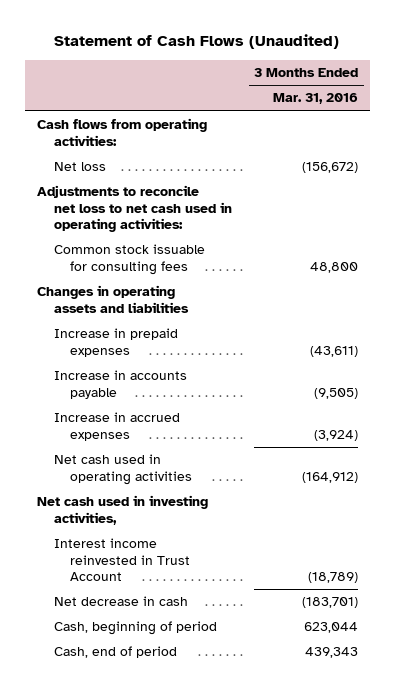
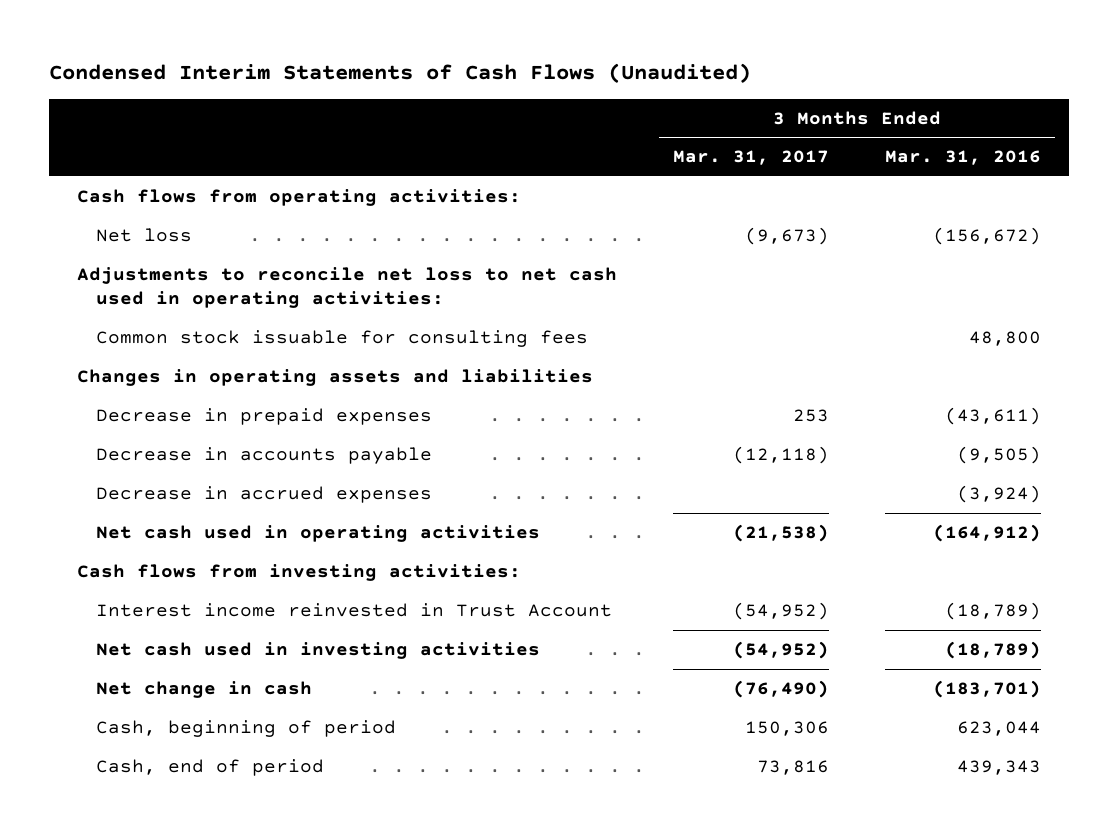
- Statement of Cash Flows (Unaudited)
+ Condensed Interim Statements of Cash Flows (Unaudited)
- | 3 Months Ended Mar. 31, 2016
+ | 3 Months Ended Mar. 31, 2017 | 3 Months Ended Mar. 31, 2016
- Increase in prepaid expenses | (43,611)
- Increase in accounts payable | (9,505)
- Increase in accrued expenses | (3,924)
+ Decrease in prepaid expenses | 253 | (43,611)
+ Decrease in accounts payable | (12,118) | (9,505)
+ Decrease in accrued expenses | | (3,924)
- Net cash used in investing activities,
+ Cash flows from investing activities:
- Net decrease in cash | (183,701)
+ Net cash used in investing activities | (54,952) | (18,789)
+ Net change in cash | (76,490) | (183,701)

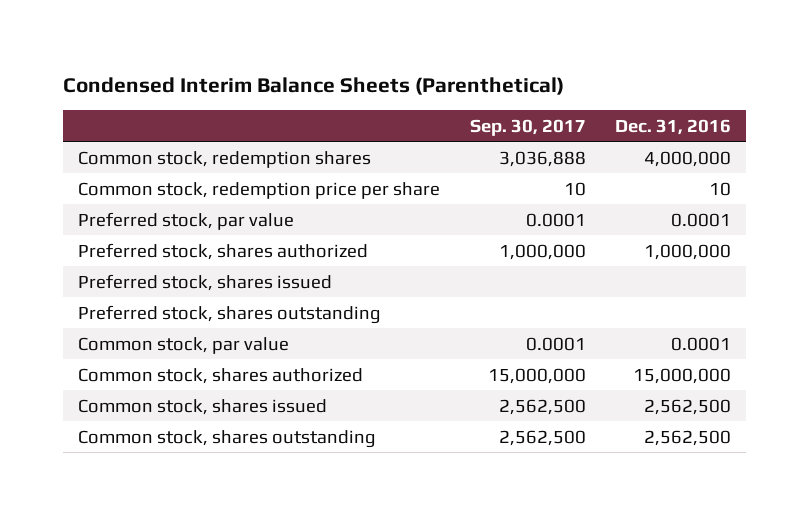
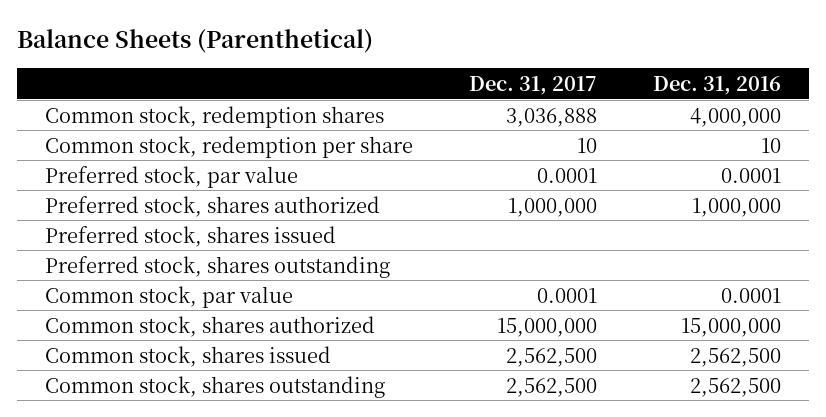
- Condensed Interim Balance Sheets (Parenthetical)
+ Balance Sheets (Parenthetical)
- | Sep. 30, 2017 | Dec. 31, 2016
+ | Dec. 31, 2017 | Dec. 31, 2016
- Common stock, redemption price per share | 10 | 10
+ Common stock, redemption per share | 10 | 10

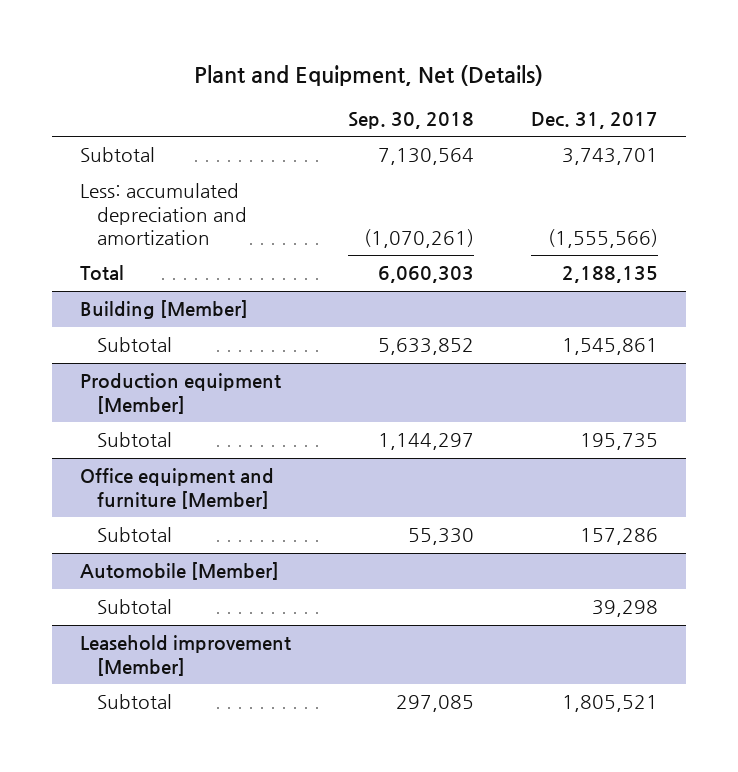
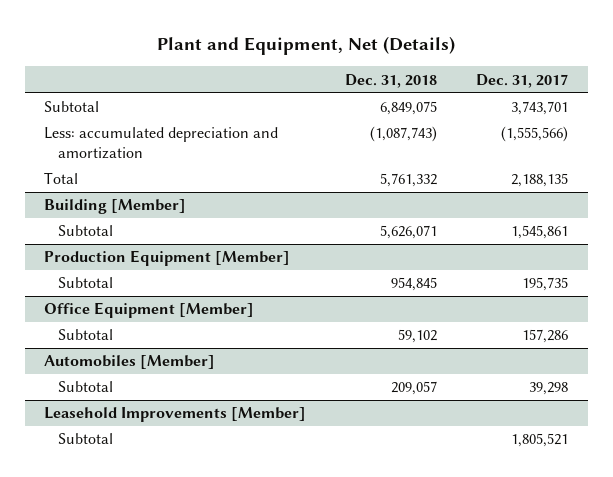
- | Sep. 30, 2018 | Dec. 31, 2017
+ | Dec. 31, 2018 | Dec. 31, 2017
- Production equipment [Member]
+ Production Equipment [Member]
- Office equipment and furniture [Member]
+ Office Equipment [Member]
- Automobile [Member]
+ Automobiles [Member]
- Leasehold improvement [Member]
+ Leasehold Improvements [Member]

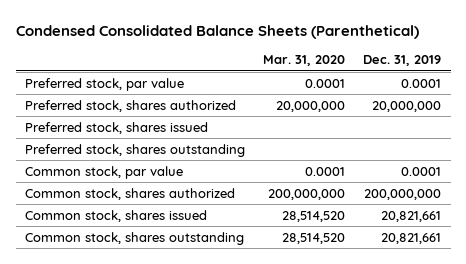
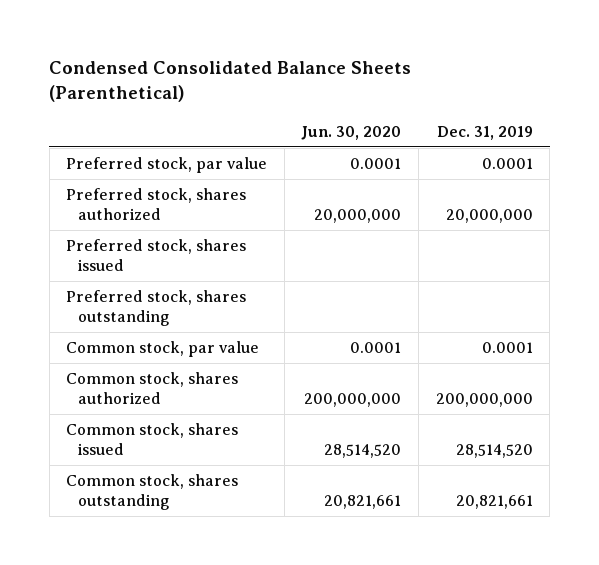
- | Mar. 31, 2020 | Dec. 31, 2019
+ | Jun. 30, 2020 | Dec. 31, 2019
- Common stock, shares issued | 28,514,520 | 20,821,661
+ Common stock, shares issued | 28,514,520 | 28,514,520

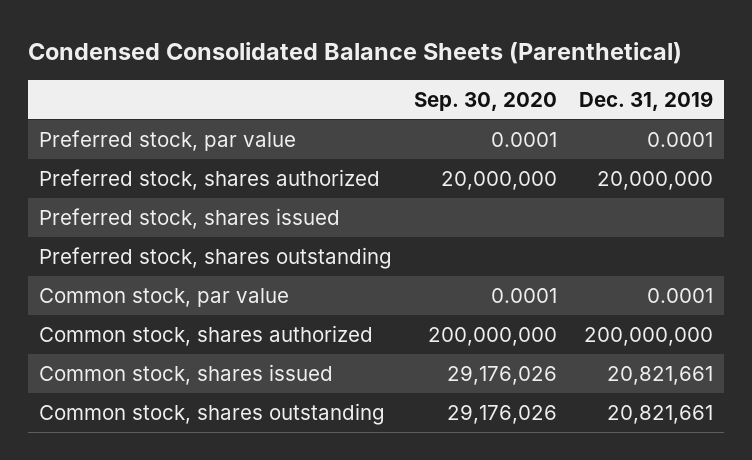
- | Jun. 30, 2020 | Dec. 31, 2019
+ | Sep. 30, 2020 | Dec. 31, 2019
- Common stock, shares issued | 28,514,520 | 28,514,520
+ Common stock, shares issued | 29,176,026 | 20,821,661

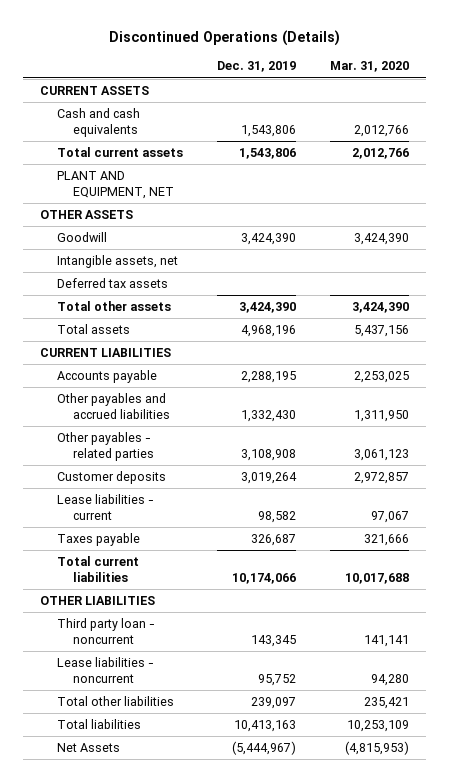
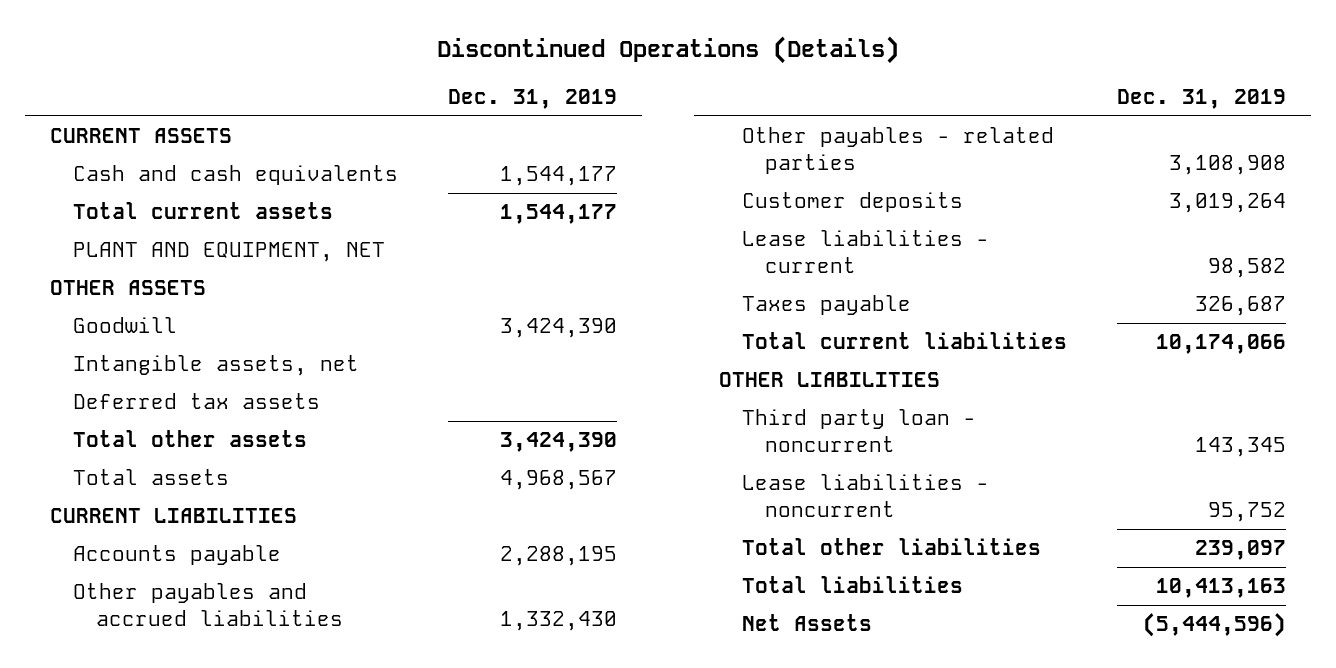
- | Dec. 31, 2019 | Mar. 31, 2020
+ | Dec. 31, 2019
- Cash and cash equivalents | 1,543,806 | 2,012,766
- Total current assets | 1,543,806 | 2,012,766
+ Cash and cash equivalents | 1,544,177
+ Total current assets | 1,544,177
- Total assets | 4,968,196 | 5,437,156
+ Total assets | 4,968,567
- Net Assets | (5,444,967) | (4,815,953)
+ Net Assets | (5,444,596)

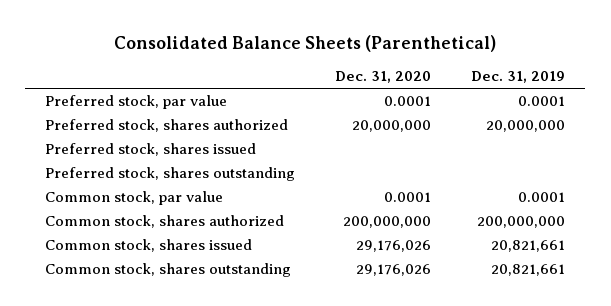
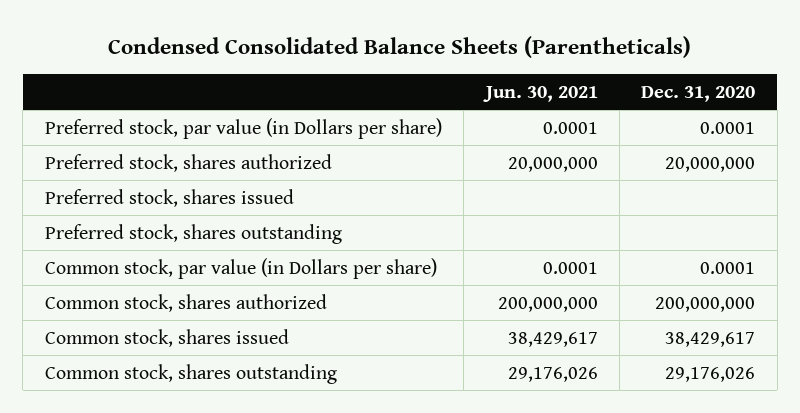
- Consolidated Balance Sheets (Parenthetical)
+ Condensed Consolidated Balance Sheets (Parentheticals)
- | Dec. 31, 2020 | Dec. 31, 2019
+ | Jun. 30, 2021 | Dec. 31, 2020
- Preferred stock, par value | 0.0001 | 0.0001
+ Preferred stock, par value (in Dollars per share) | 0.0001 | 0.0001
- Common stock, par value | 0.0001 | 0.0001
+ Common stock, par value (in Dollars per share) | 0.0001 | 0.0001
- Common stock, shares issued | 29,176,026 | 20,821,661
+ Common stock, shares issued | 38,429,617 | 38,429,617

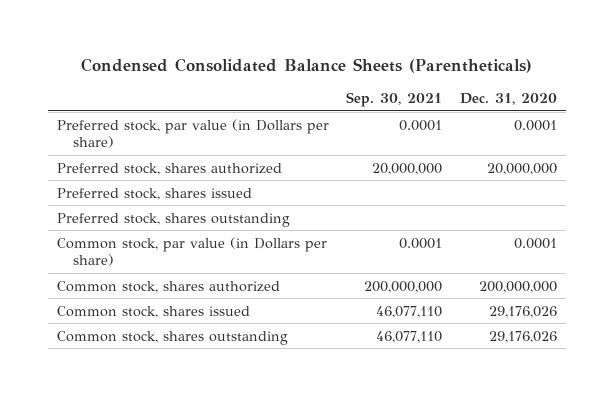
- | Jun. 30, 2021 | Dec. 31, 2020
+ | Sep. 30, 2021 | Dec. 31, 2020
- Common stock, shares issued | 38,429,617 | 38,429,617
+ Common stock, shares issued | 46,077,110 | 29,176,026

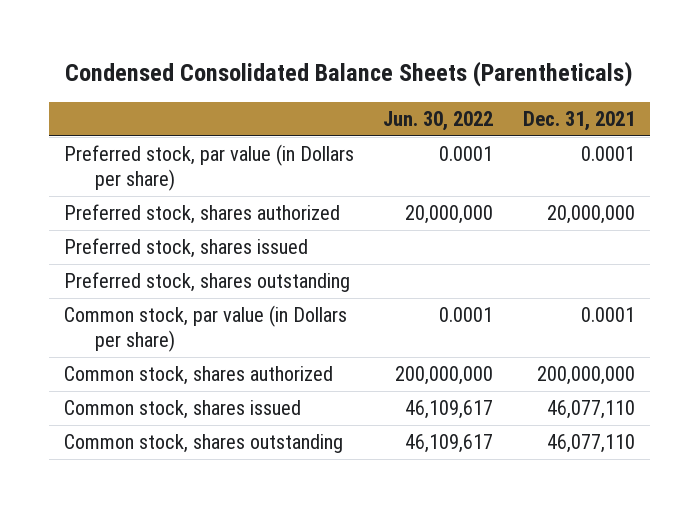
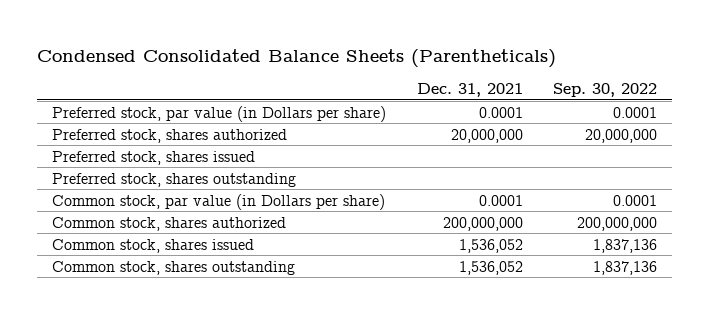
- | Jun. 30, 2022 | Dec. 31, 2021
+ | Dec. 31, 2021 | Sep. 30, 2022
- Common stock, shares issued | 46,109,617 | 46,077,110
- Common stock, shares outstanding | 46,109,617 | 46,077,110
+ Common stock, shares issued | 1,536,052 | 1,837,136
+ Common stock, shares outstanding | 1,536,052 | 1,837,136

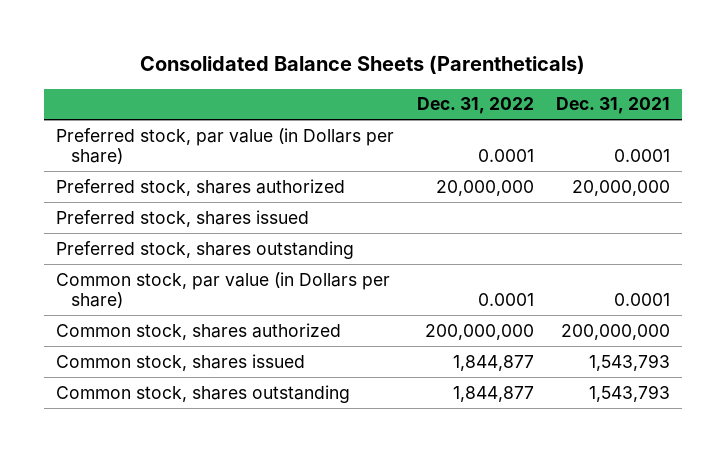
- Condensed Consolidated Balance Sheets (Parentheticals)
+ Consolidated Balance Sheets (Parentheticals)
- | Dec. 31, 2021 | Sep. 30, 2022
+ | Dec. 31, 2022 | Dec. 31, 2021
- Common stock, shares issued | 1,536,052 | 1,837,136
- Common stock, shares outstanding | 1,536,052 | 1,837,136
+ Common stock, shares issued | 1,844,877 | 1,543,793
+ Common stock, shares outstanding | 1,844,877 | 1,543,793

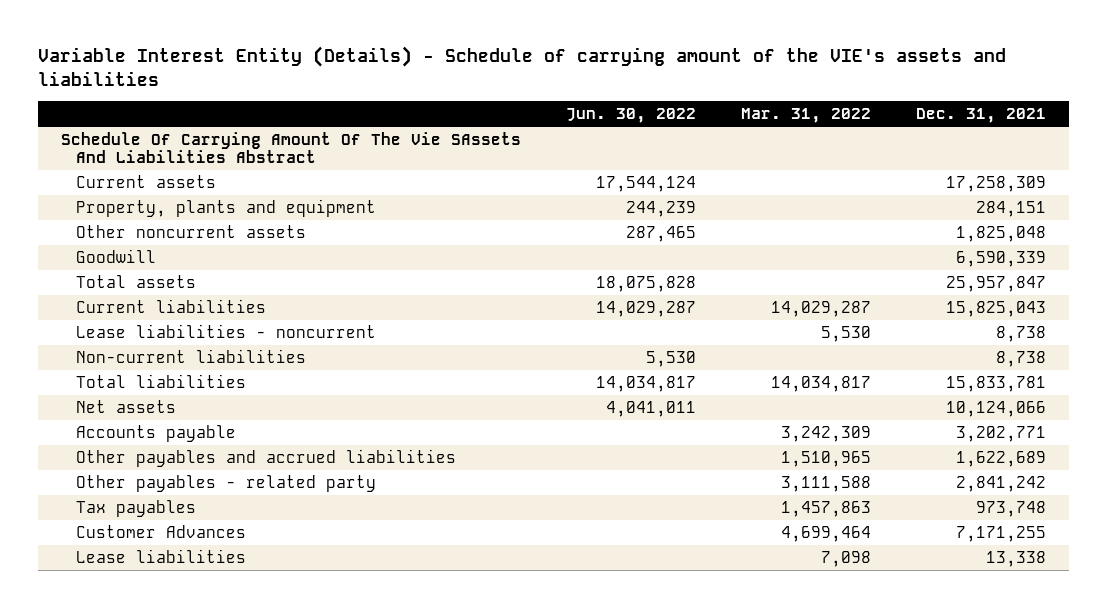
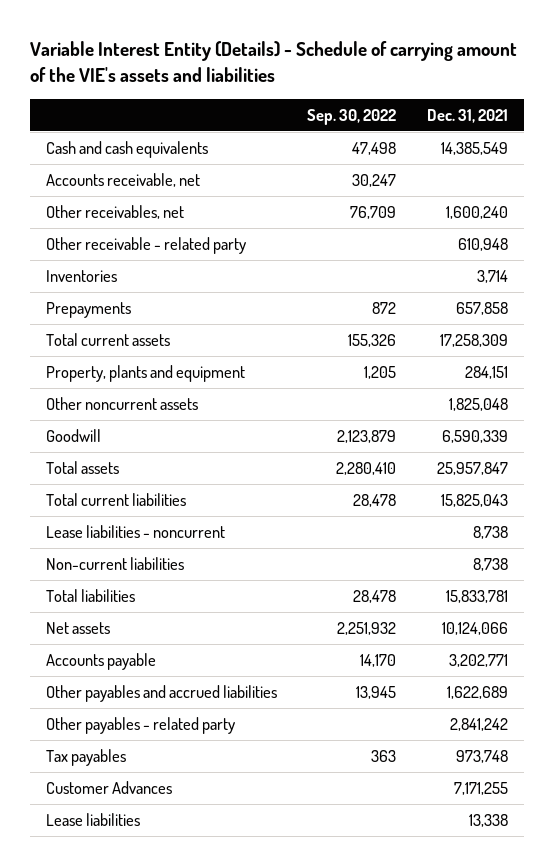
- | Jun. 30, 2022 | Mar. 31, 2022 | Dec. 31, 2021
+ | Sep. 30, 2022 | Dec. 31, 2021
- Schedule Of Carrying Amount Of The Vie SAssets And Liabilities Abstract
- Current assets | 17,544,124 | | 17,258,309
+ Cash and cash equivalents | 47,498 | 14,385,549
+ Accounts receivable, net | 30,247 |
+ Other receivables, net | 76,709 | 1,600,240
+ Other receivable - related party | | 610,948
+ Inventories | | 3,714
+ Prepayments | 872 | 657,858
+ Total current assets | 155,326 | 17,258,309
- Current liabilities | 14,029,287 | 14,029,287 | 15,825,043
+ Total current liabilities | 28,478 | 15,825,043

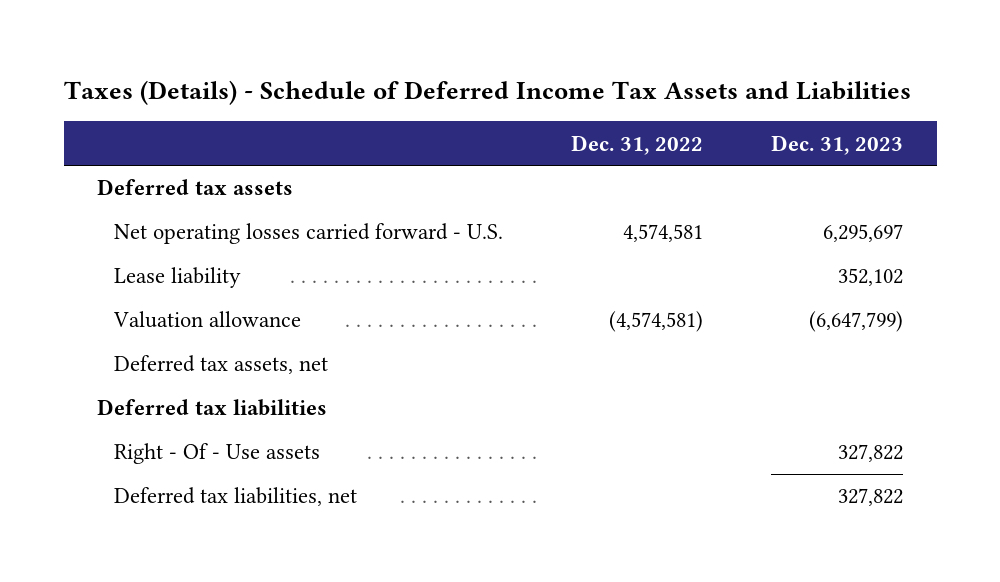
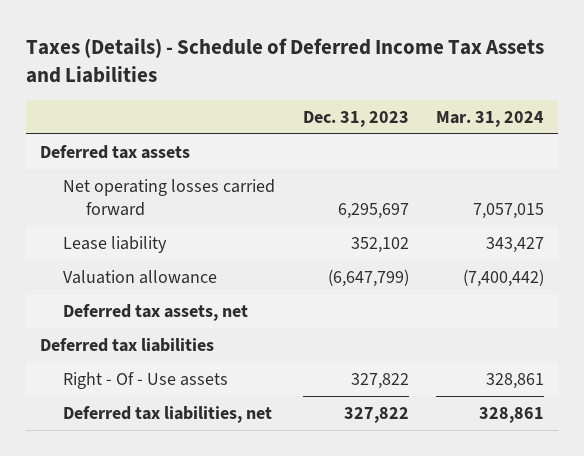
- | Dec. 31, 2022 | Dec. 31, 2023
+ | Dec. 31, 2023 | Mar. 31, 2024
- Net operating losses carried forward - U.S. | 4,574,581 | 6,295,697
+ Net operating losses carried forward | 6,295,697 | 7,057,015

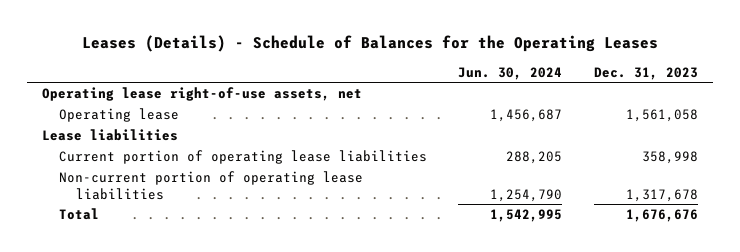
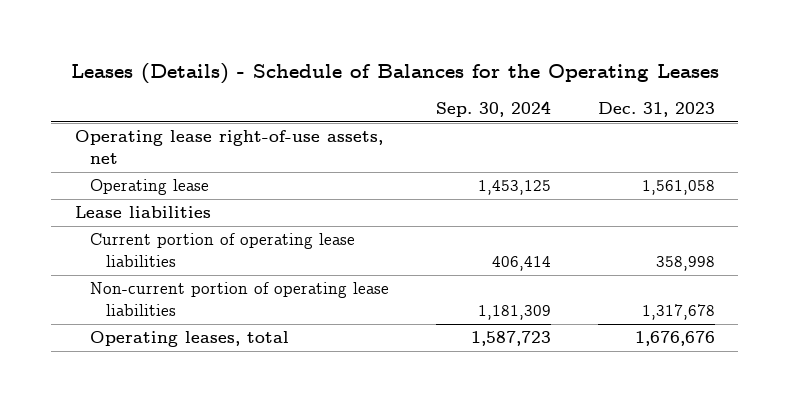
- | Jun. 30, 2024 | Dec. 31, 2023
+ | Sep. 30, 2024 | Dec. 31, 2023
- Total | 1,542,995 | 1,676,676
+ Operating leases, total | 1,587,723 | 1,676,676

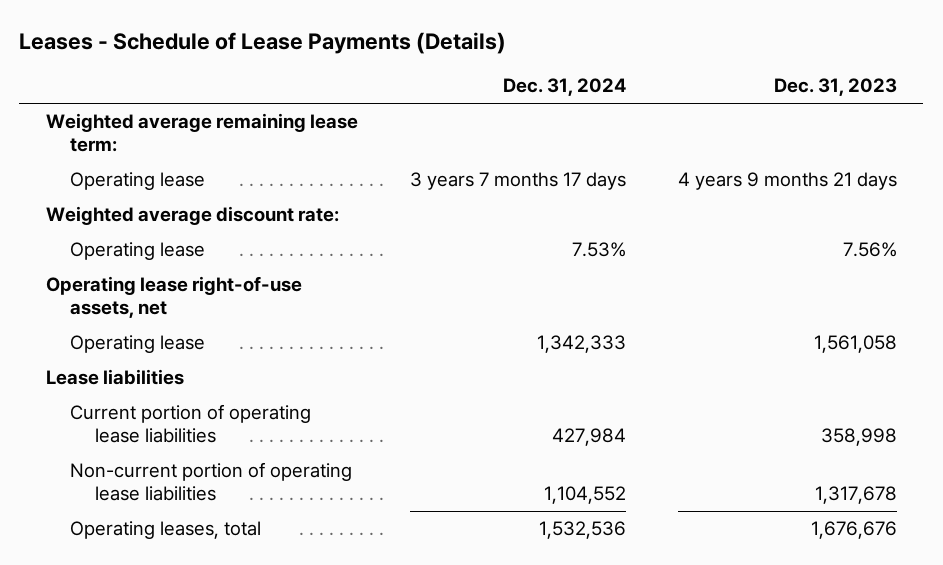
- Leases (Details) - Schedule of Balances for the Operating Leases
+ Leases - Schedule of Lease Payments (Details)
- | Sep. 30, 2024 | Dec. 31, 2023
+ | Dec. 31, 2024 | Dec. 31, 2023
+ Weighted average remaining lease term:
+ Operating lease | 3 years 7 months 17 days | 4 years 9 months 21 days
+ Weighted average discount rate:
+ Operating lease | 7.53% | 7.56%

